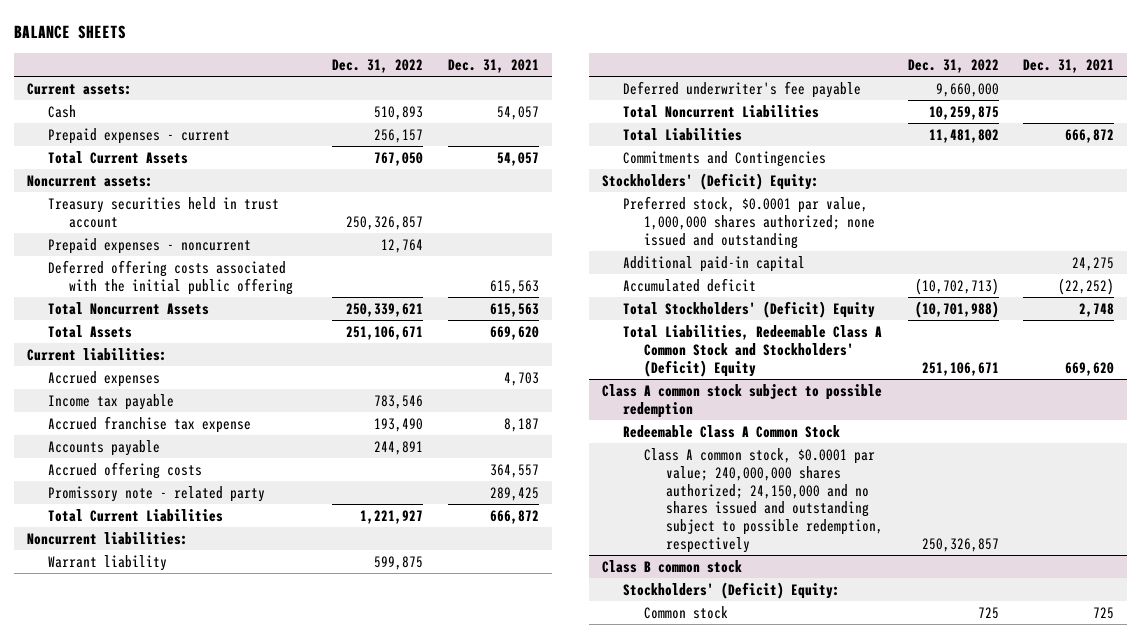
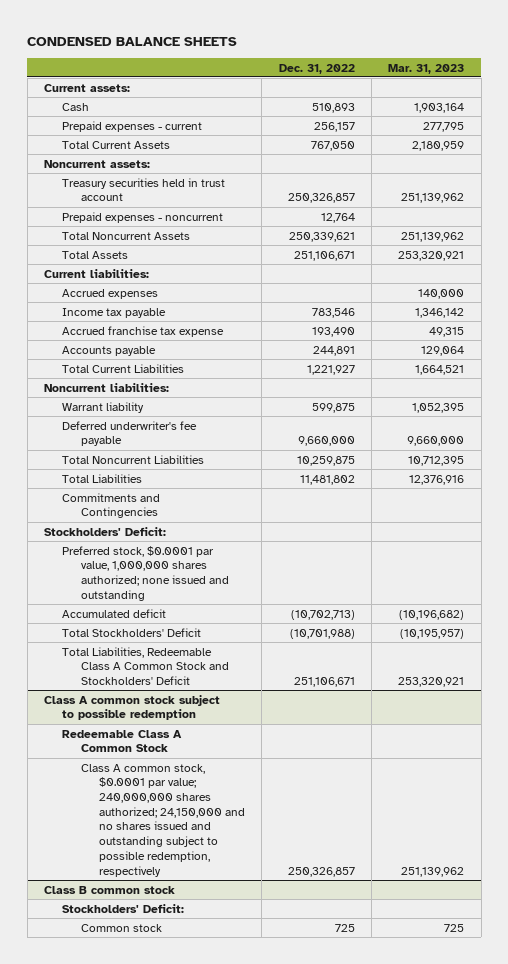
- BALANCE SHEETS
+ CONDENSED BALANCE SHEETS
- | Dec. 31, 2022 | Dec. 31, 2021
+ | Dec. 31, 2022 | Mar. 31, 2023
- Deferred offering costs associated with the initial public offering | | 615,563
- Accrued offering costs | | 364,557
- Promissory note - related party | | 289,425
- Stockholders' (Deficit) Equity:
+ Stockholders' Deficit:
- Additional paid-in capital | | 24,275
- Total Stockholders' (Deficit) Equity | (10,701,988) | 2,748
- Total Liabilities, Redeemable Class A Common Stock and Stockholders' (Deficit) Equity | 251,106,671 | 669,620
+ Total Stockholders' Deficit | (10,701,988) | (10,195,957)
+ Total Liabilities, Redeemable Class A Common Stock and Stockholders' Deficit | 251,106,671 | 253,320,921
@ Class B common stock
- Stockholders' (Deficit) Equity:
+ Stockholders' Deficit:

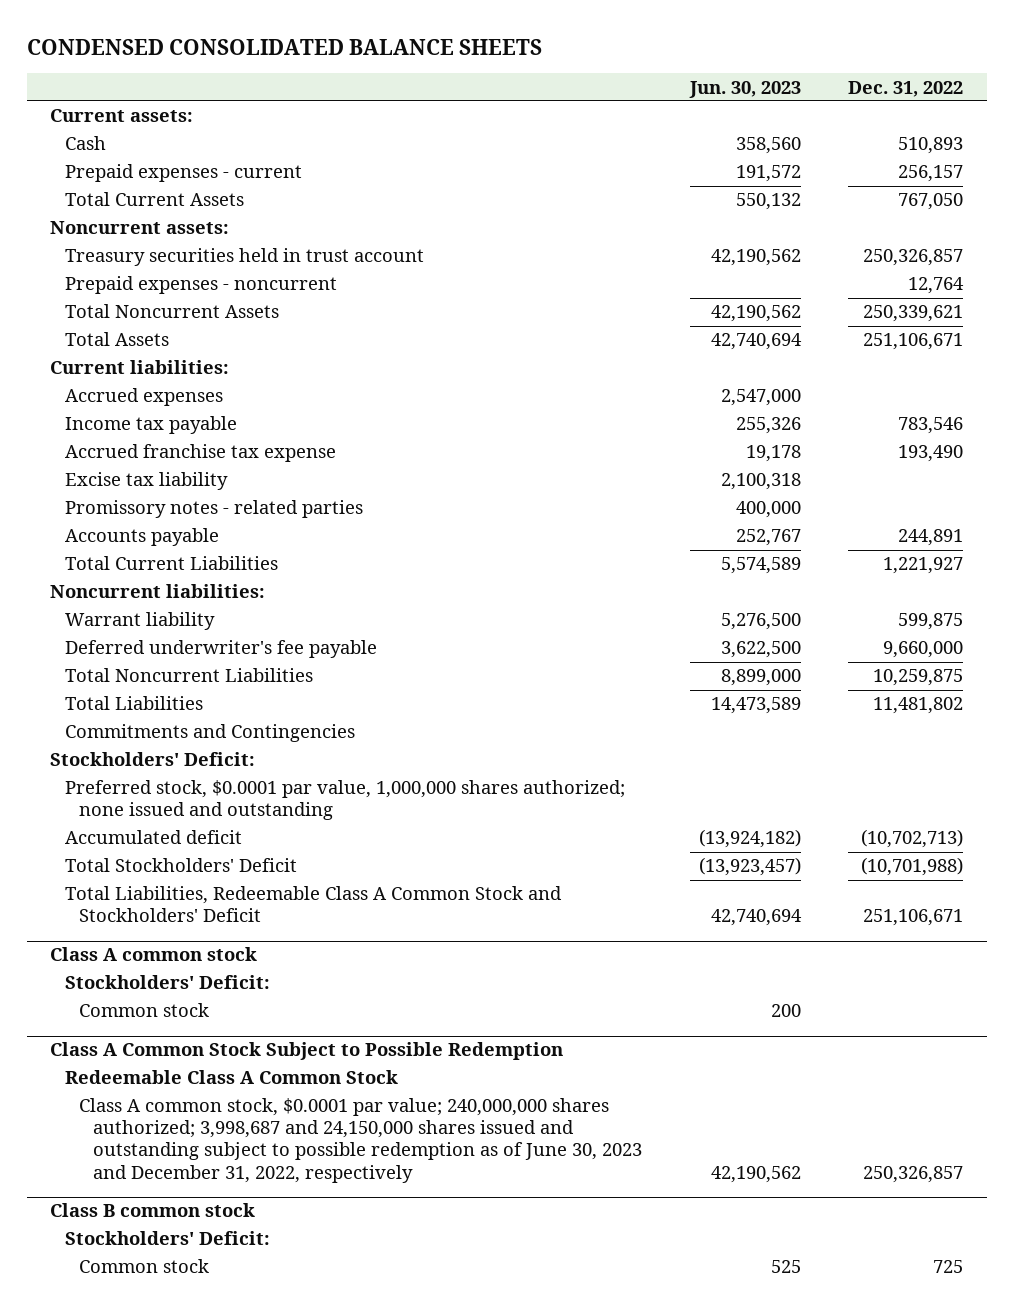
- CONDENSED BALANCE SHEETS
+ CONDENSED CONSOLIDATED BALANCE SHEETS
- | Dec. 31, 2022 | Mar. 31, 2023
+ | Jun. 30, 2023 | Dec. 31, 2022
+ Excise tax liability | 2,100,318 |
+ Promissory notes - related parties | 400,000 |
- Class A common stock subject to possible redemption
+ Class A common stock
+ Stockholders' Deficit:
+ Common stock | 200 |
+ Class A Common Stock Subject to Possible Redemption
- Class A common stock, $0.0001 par value; 240,000,000 shares authorized; 24,150,000 and no shares issued and outstanding subject to possible redemption, respectively | 250,326,857 | 251,139,962
+ Class A common stock, $0.0001 par value; 240,000,000 shares authorized; 3,998,687 and 24,150,000 shares issued and outstanding subject to possible redemption as of June 30, 2023 and December 31, 2022, respectively | 42,190,562 | 250,326,857

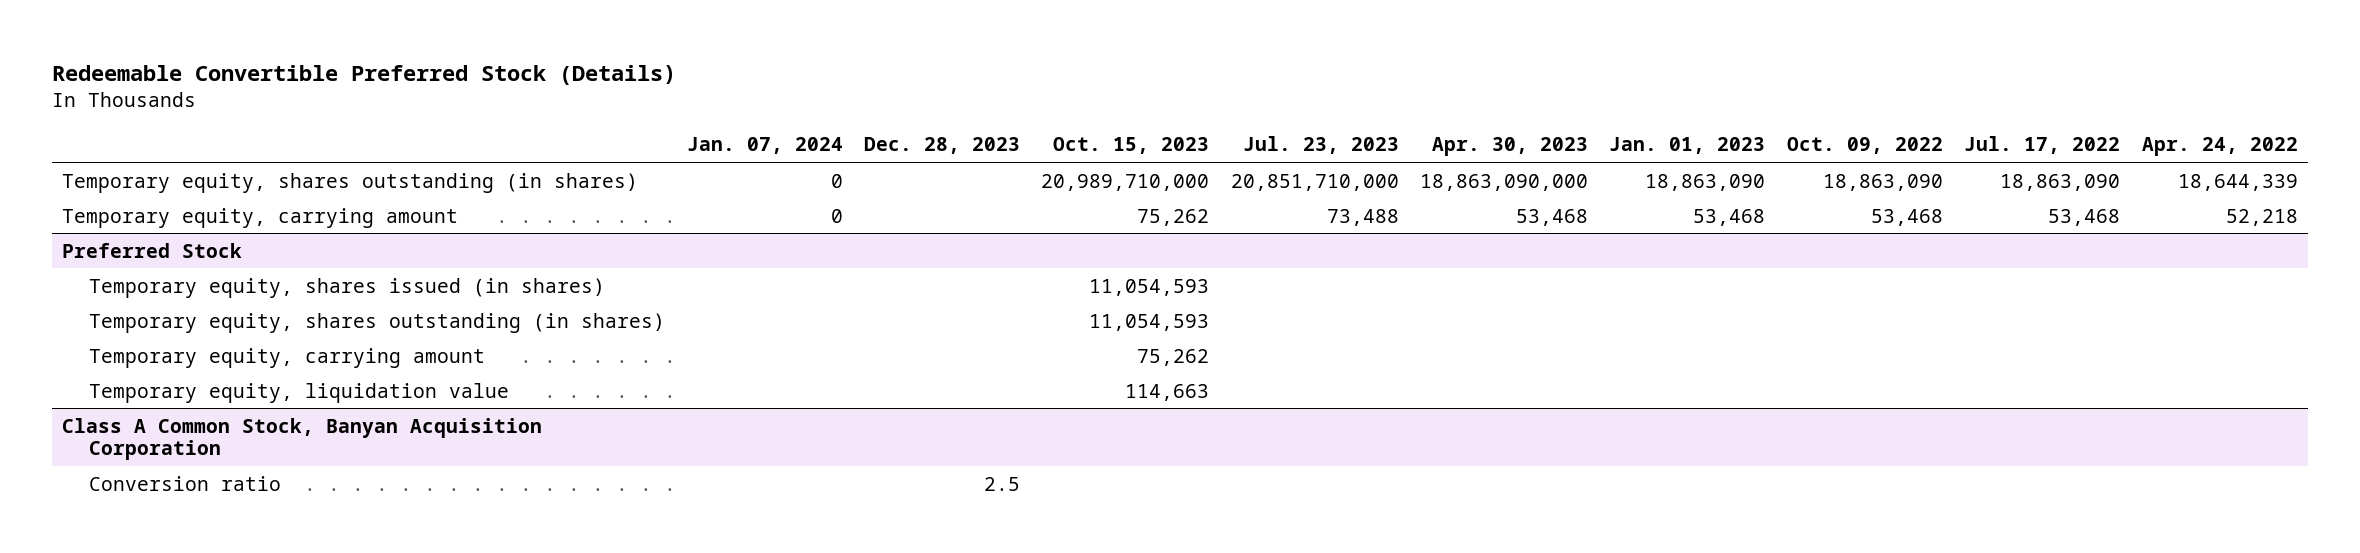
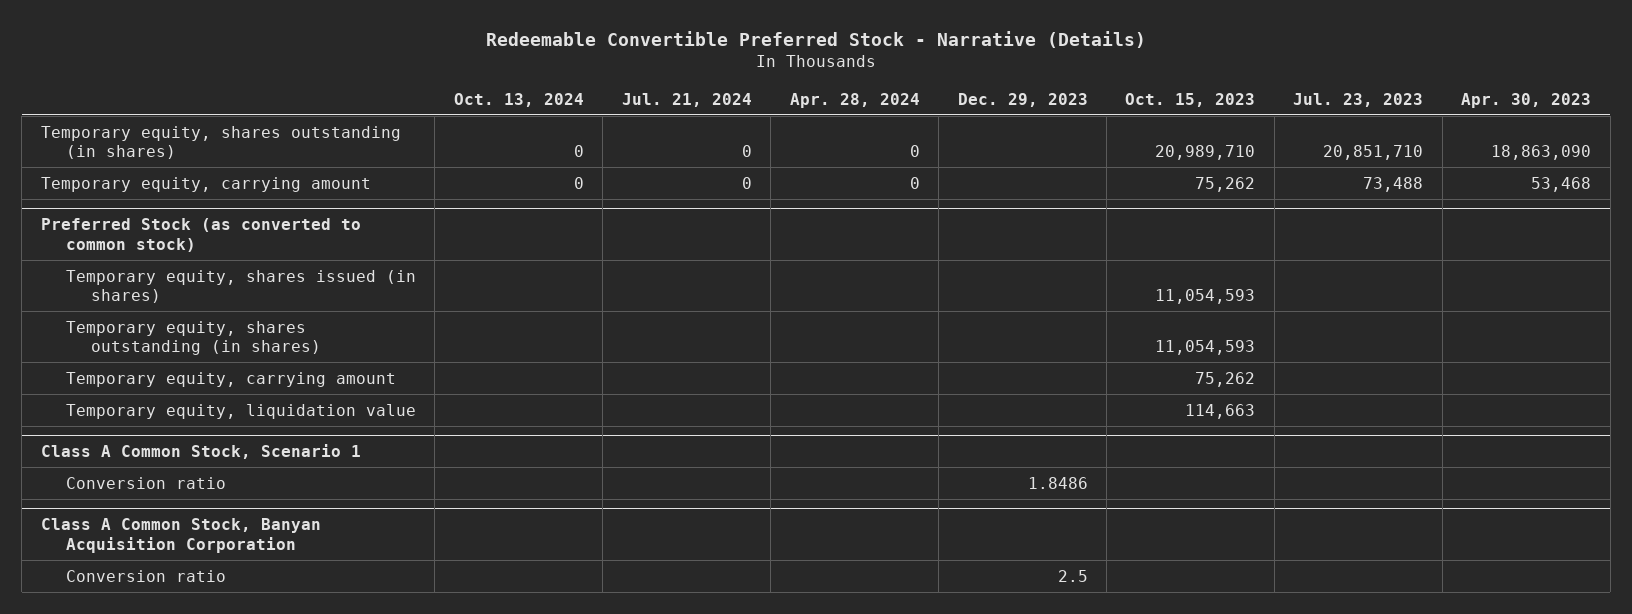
- Redeemable Convertible Preferred Stock (Details)
+ Redeemable Convertible Preferred Stock - Narrative (Details)
- | Jan. 07, 2024 | Dec. 28, 2023 | Oct. 15, 2023 | Jul. 23, 2023 | Apr. 30, 2023 | Jan. 01, 2023 | Oct. 09, 2022 | Jul. 17, 2022 | Apr. 24, 2022
+ | Oct. 13, 2024 | Jul. 21, 2024 | Apr. 28, 2024 | Dec. 29, 2023 | Oct. 15, 2023 | Jul. 23, 2023 | Apr. 30, 2023
- Temporary equity, shares outstanding (in shares) | 0 | | 20,989,710,000 | 20,851,710,000 | 18,863,090,000 | 18,863,090 | 18,863,090 | 18,863,090 | 18,644,339
+ Temporary equity, shares outstanding (in shares) | 0 | 0 | 0 | | 20,989,710 | 20,851,710 | 18,863,090
- Preferred Stock
+ Preferred Stock (as converted to common stock)
+ Class A Common Stock, Scenario 1
+ Conversion ratio | | | | 1.8486 | | |

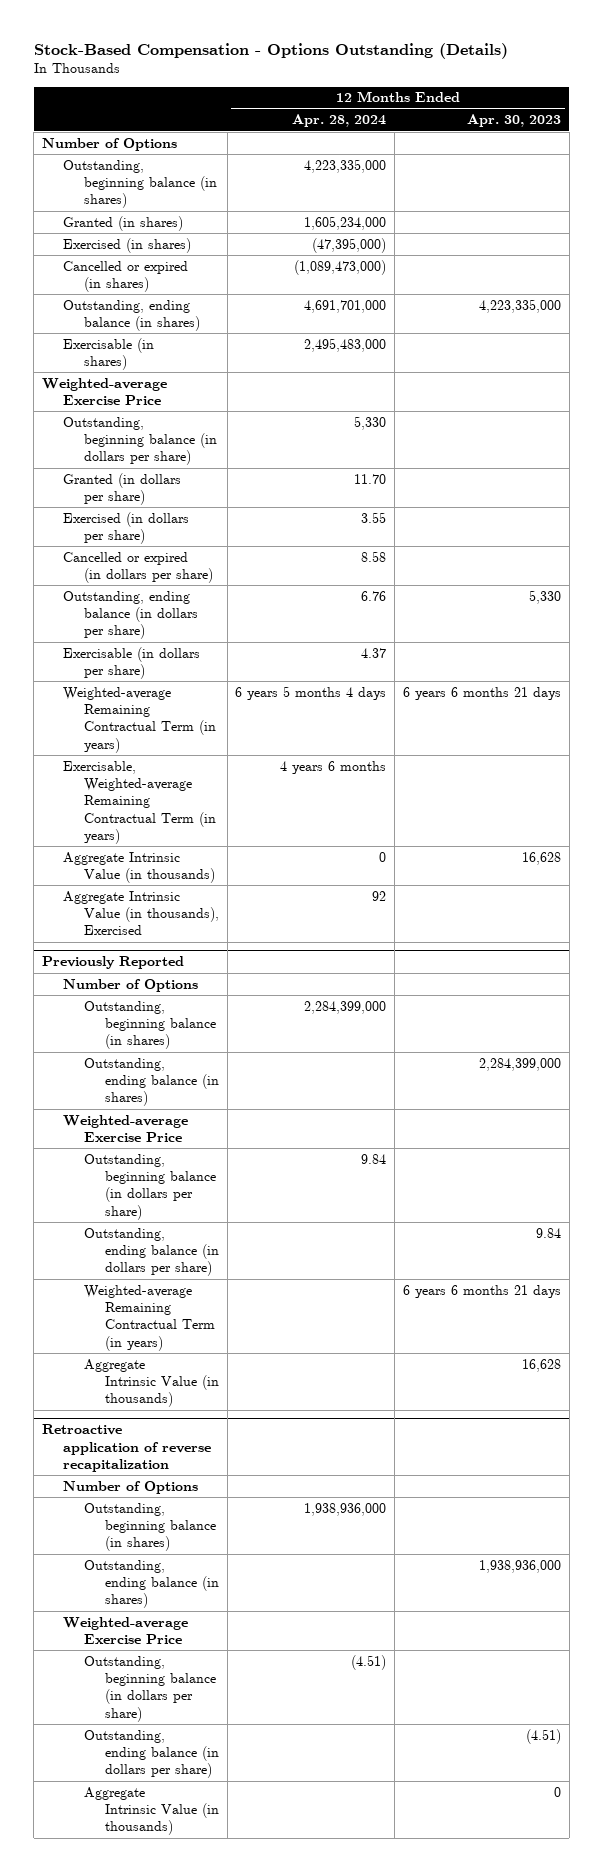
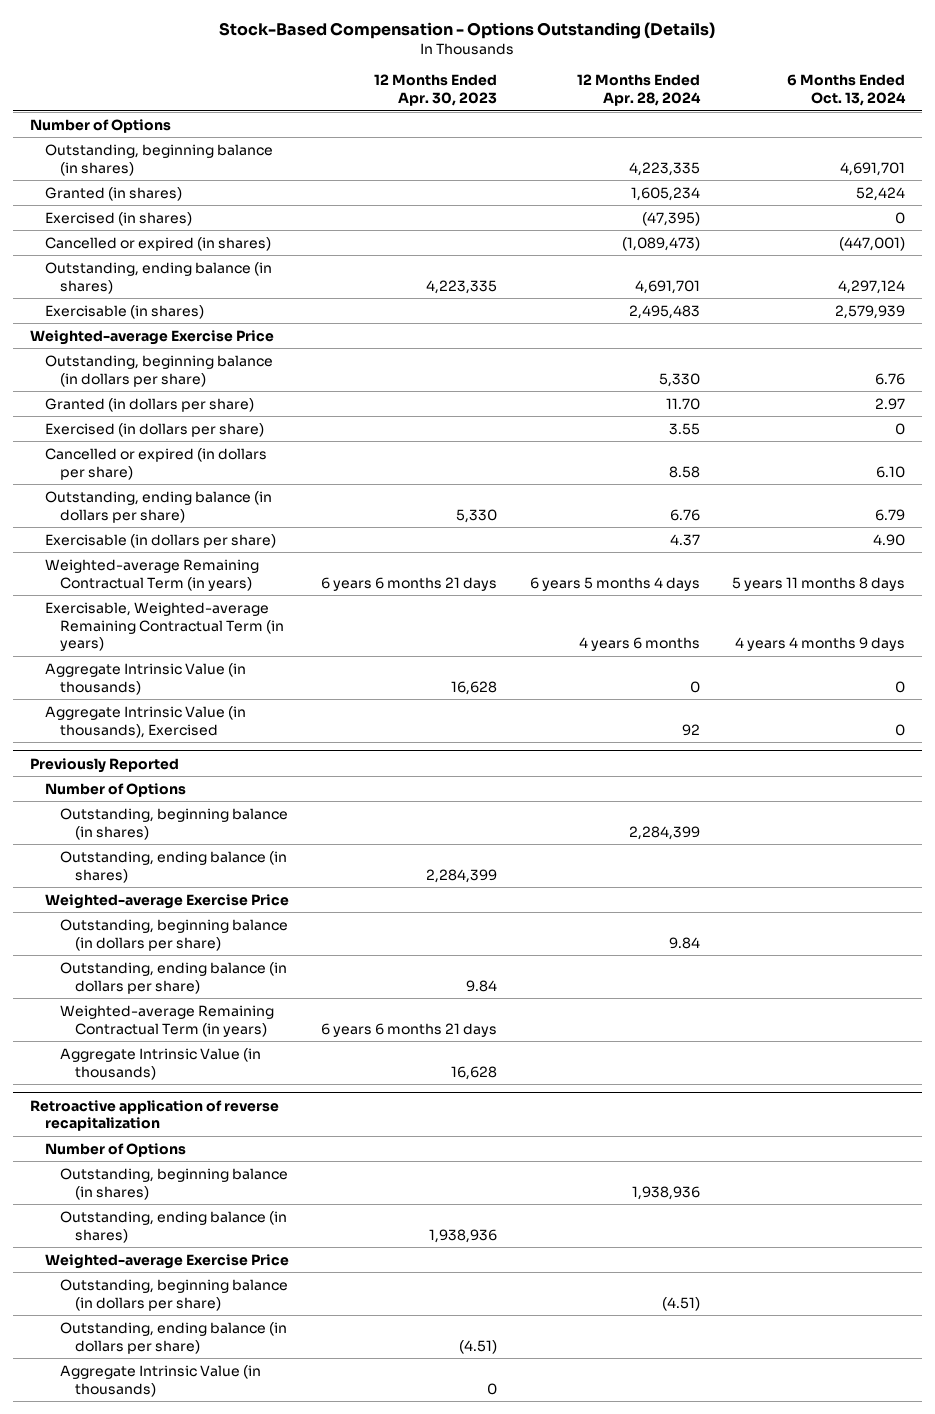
- | 12 Months Ended Apr. 28, 2024 | 12 Months Ended Apr. 30, 2023
+ | 12 Months Ended Apr. 30, 2023 | 12 Months Ended Apr. 28, 2024 | 6 Months Ended Oct. 13, 2024
- Outstanding, beginning balance (in shares) | 4,223,335,000 |
- Granted (in shares) | 1,605,234,000 |
- Exercised (in shares) | (47,395,000) |
- Cancelled or expired (in shares) | (1,089,473,000) |
- Outstanding, ending balance (in shares) | 4,691,701,000 | 4,223,335,000
- Exercisable (in shares) | 2,495,483,000 |
+ Outstanding, beginning balance (in shares) | | 4,223,335 | 4,691,701
+ Granted (in shares) | | 1,605,234 | 52,424
+ Exercised (in shares) | | (47,395) | 0
+ Cancelled or expired (in shares) | | (1,089,473) | (447,001)
+ Outstanding, ending balance (in shares) | 4,223,335 | 4,691,701 | 4,297,124
+ Exercisable (in shares) | | 2,495,483 | 2,579,939
@ Previously Reported
- Outstanding, beginning balance (in shares) | 2,284,399,000 |
- Outstanding, ending balance (in shares) | | 2,284,399,000
+ Outstanding, beginning balance (in shares) | | 2,284,399 |
+ Outstanding, ending balance (in shares) | 2,284,399 | |
@ Retroactive application of reverse recapitalization
- Outstanding, beginning balance (in shares) | 1,938,936,000 |
- Outstanding, ending balance (in shares) | | 1,938,936,000
+ Outstanding, beginning balance (in shares) | | 1,938,936 |
+ Outstanding, ending balance (in shares) | 1,938,936 | |

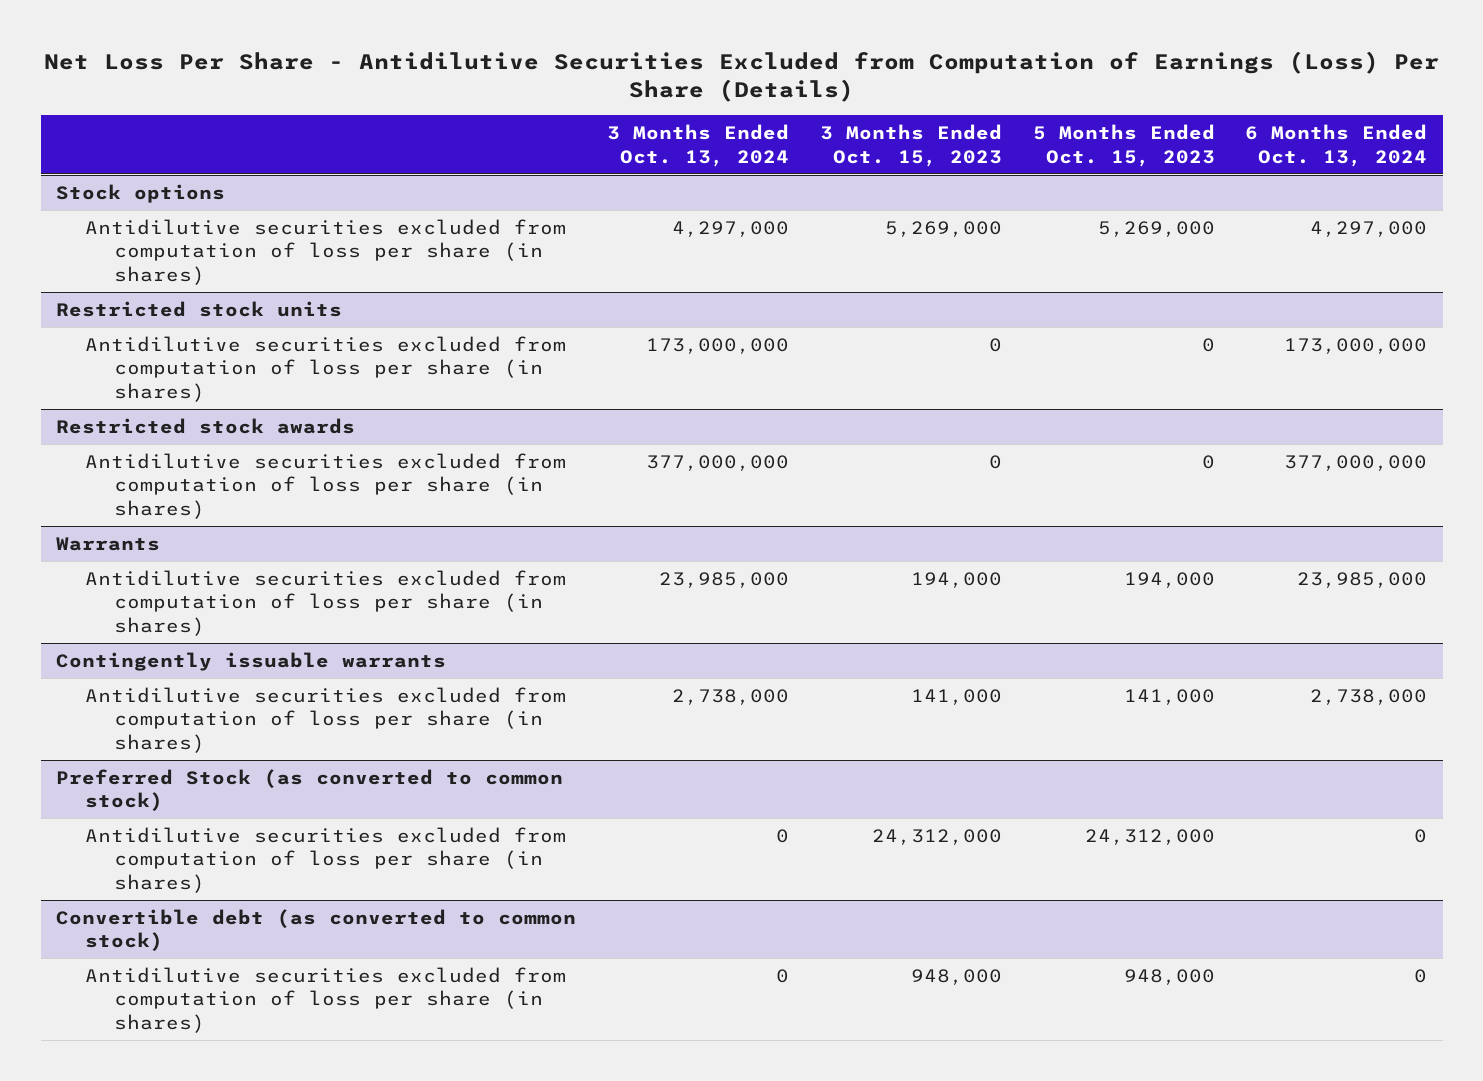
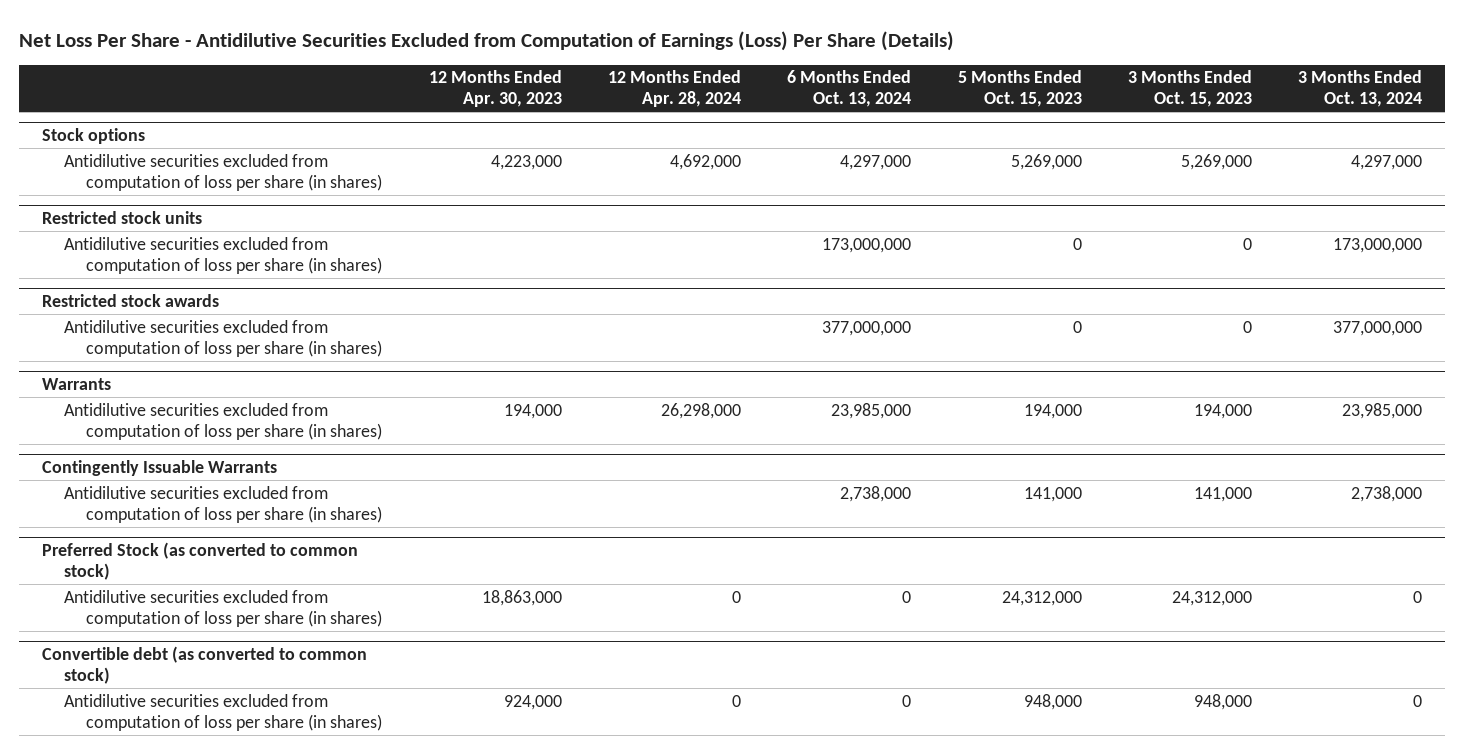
- | 3 Months Ended Oct. 13, 2024 | 3 Months Ended Oct. 15, 2023 | 5 Months Ended Oct. 15, 2023 | 6 Months Ended Oct. 13, 2024
+ | 12 Months Ended Apr. 30, 2023 | 12 Months Ended Apr. 28, 2024 | 6 Months Ended Oct. 13, 2024 | 5 Months Ended Oct. 15, 2023 | 3 Months Ended Oct. 15, 2023 | 3 Months Ended Oct. 13, 2024
- Contingently issuable warrants
+ Contingently Issuable Warrants

